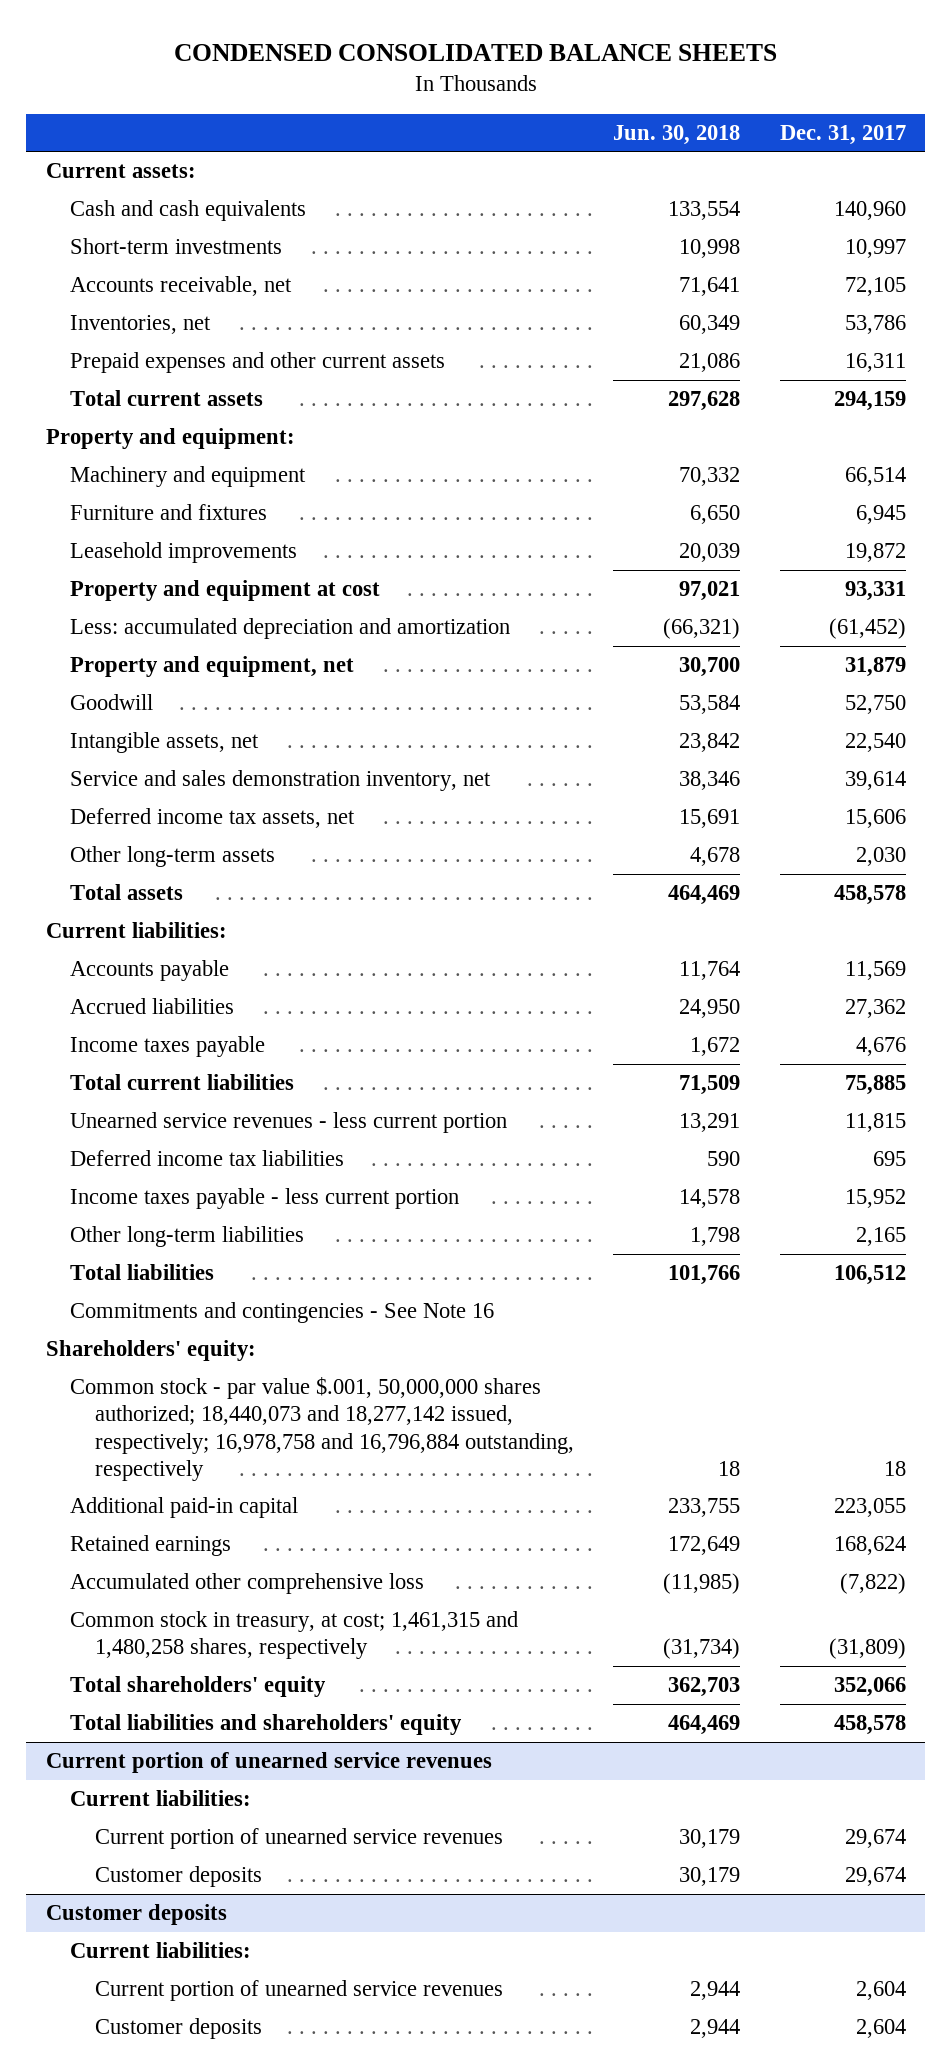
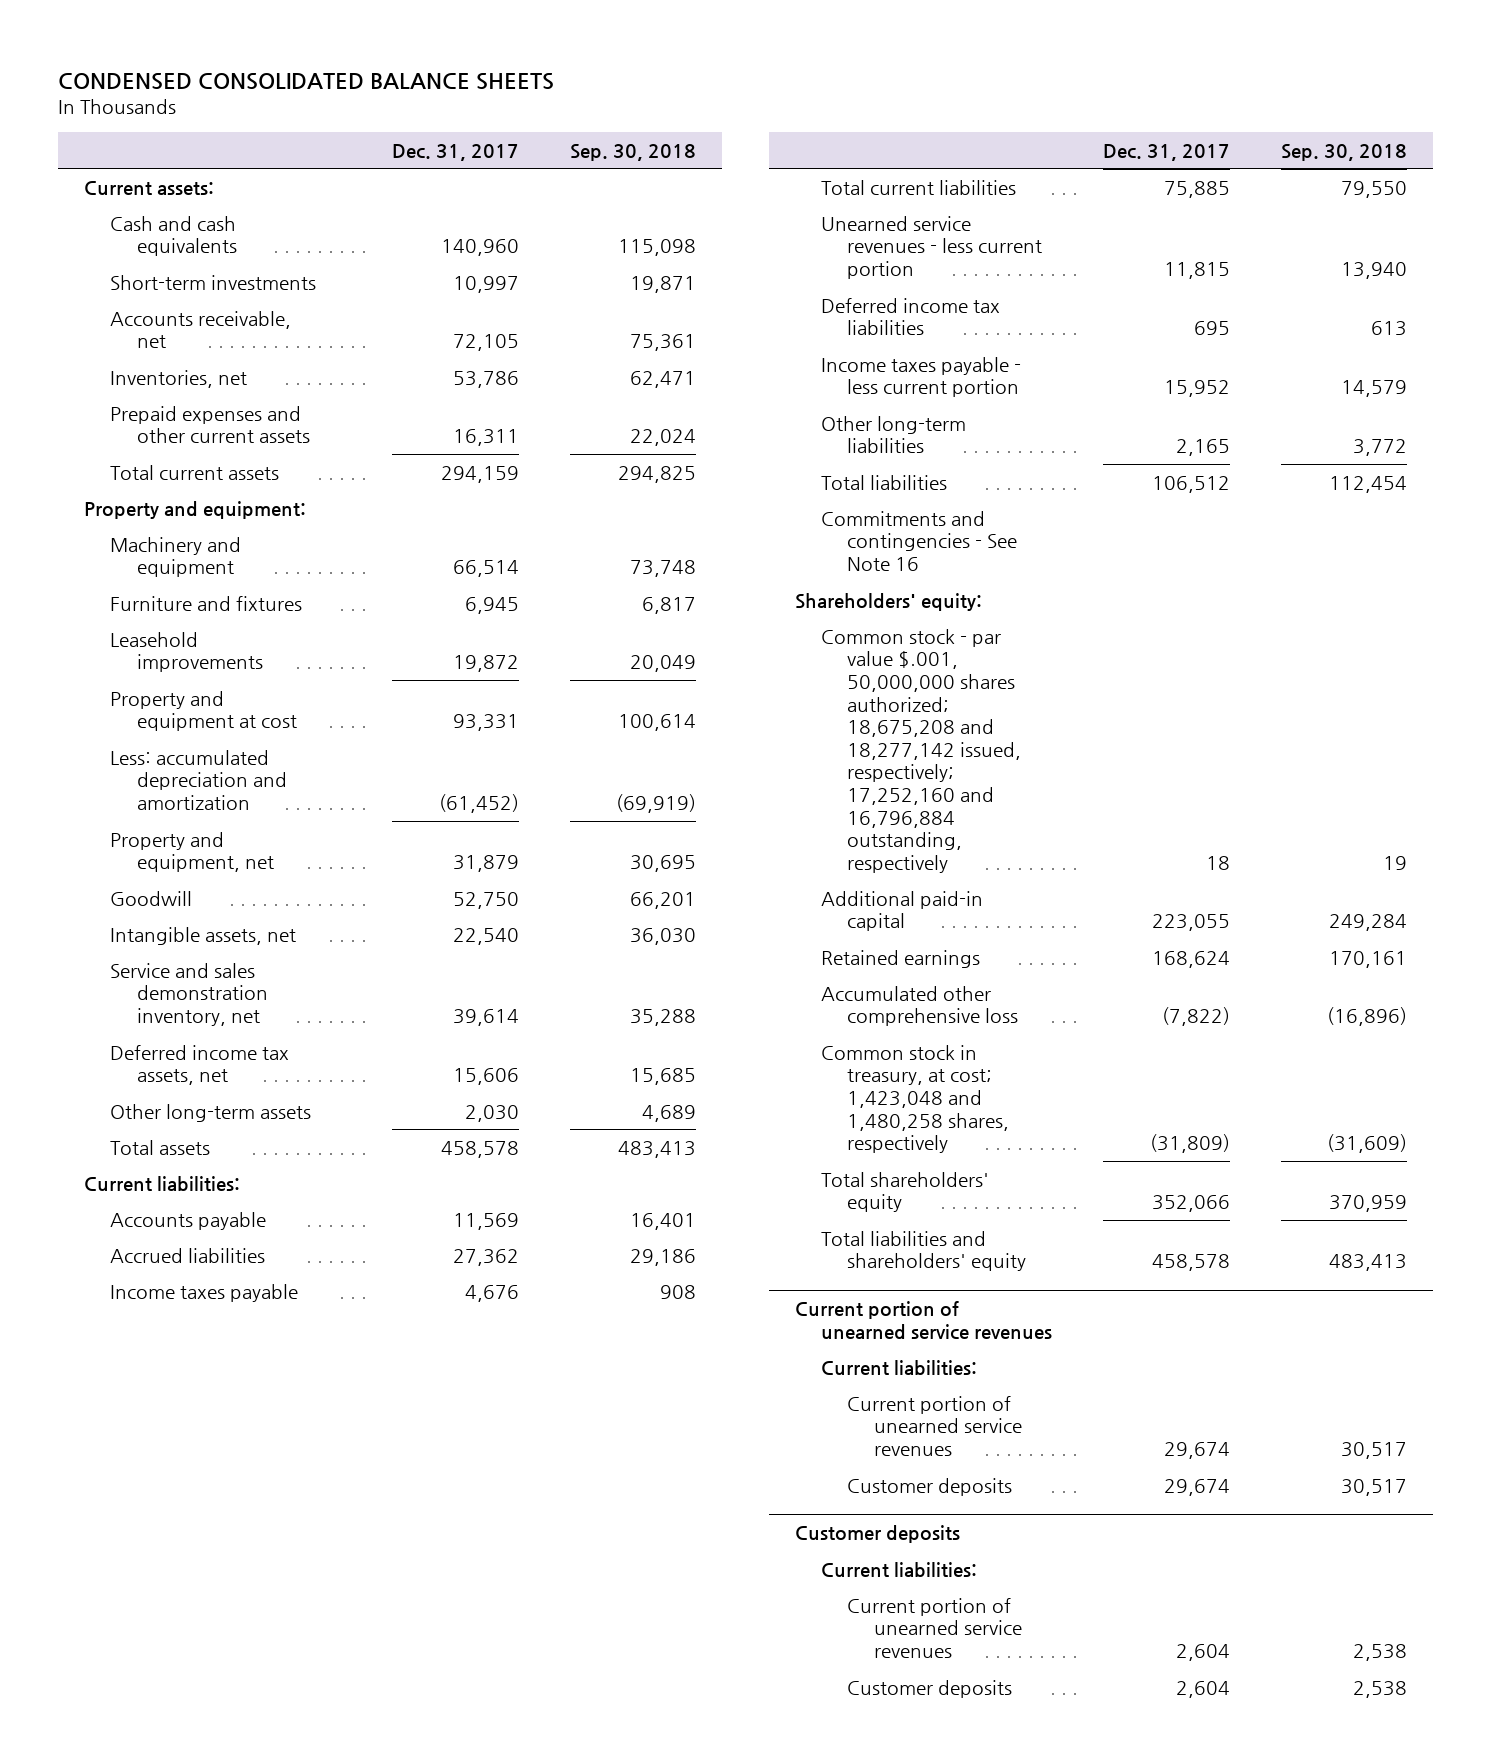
- | Jun. 30, 2018 | Dec. 31, 2017
+ | Dec. 31, 2017 | Sep. 30, 2018
- Common stock - par value $.001, 50,000,000 shares authorized; 18,440,073 and 18,277,142 issued, respectively; 16,978,758 and 16,796,884 outstanding, respectively | 18 | 18
+ Common stock - par value $.001, 50,000,000 shares authorized; 18,675,208 and 18,277,142 issued, respectively; 17,252,160 and 16,796,884 outstanding, respectively | 18 | 19
- Common stock in treasury, at cost; 1,461,315 and 1,480,258 shares, respectively | (31,734) | (31,809)
+ Common stock in treasury, at cost; 1,423,048 and 1,480,258 shares, respectively | (31,809) | (31,609)

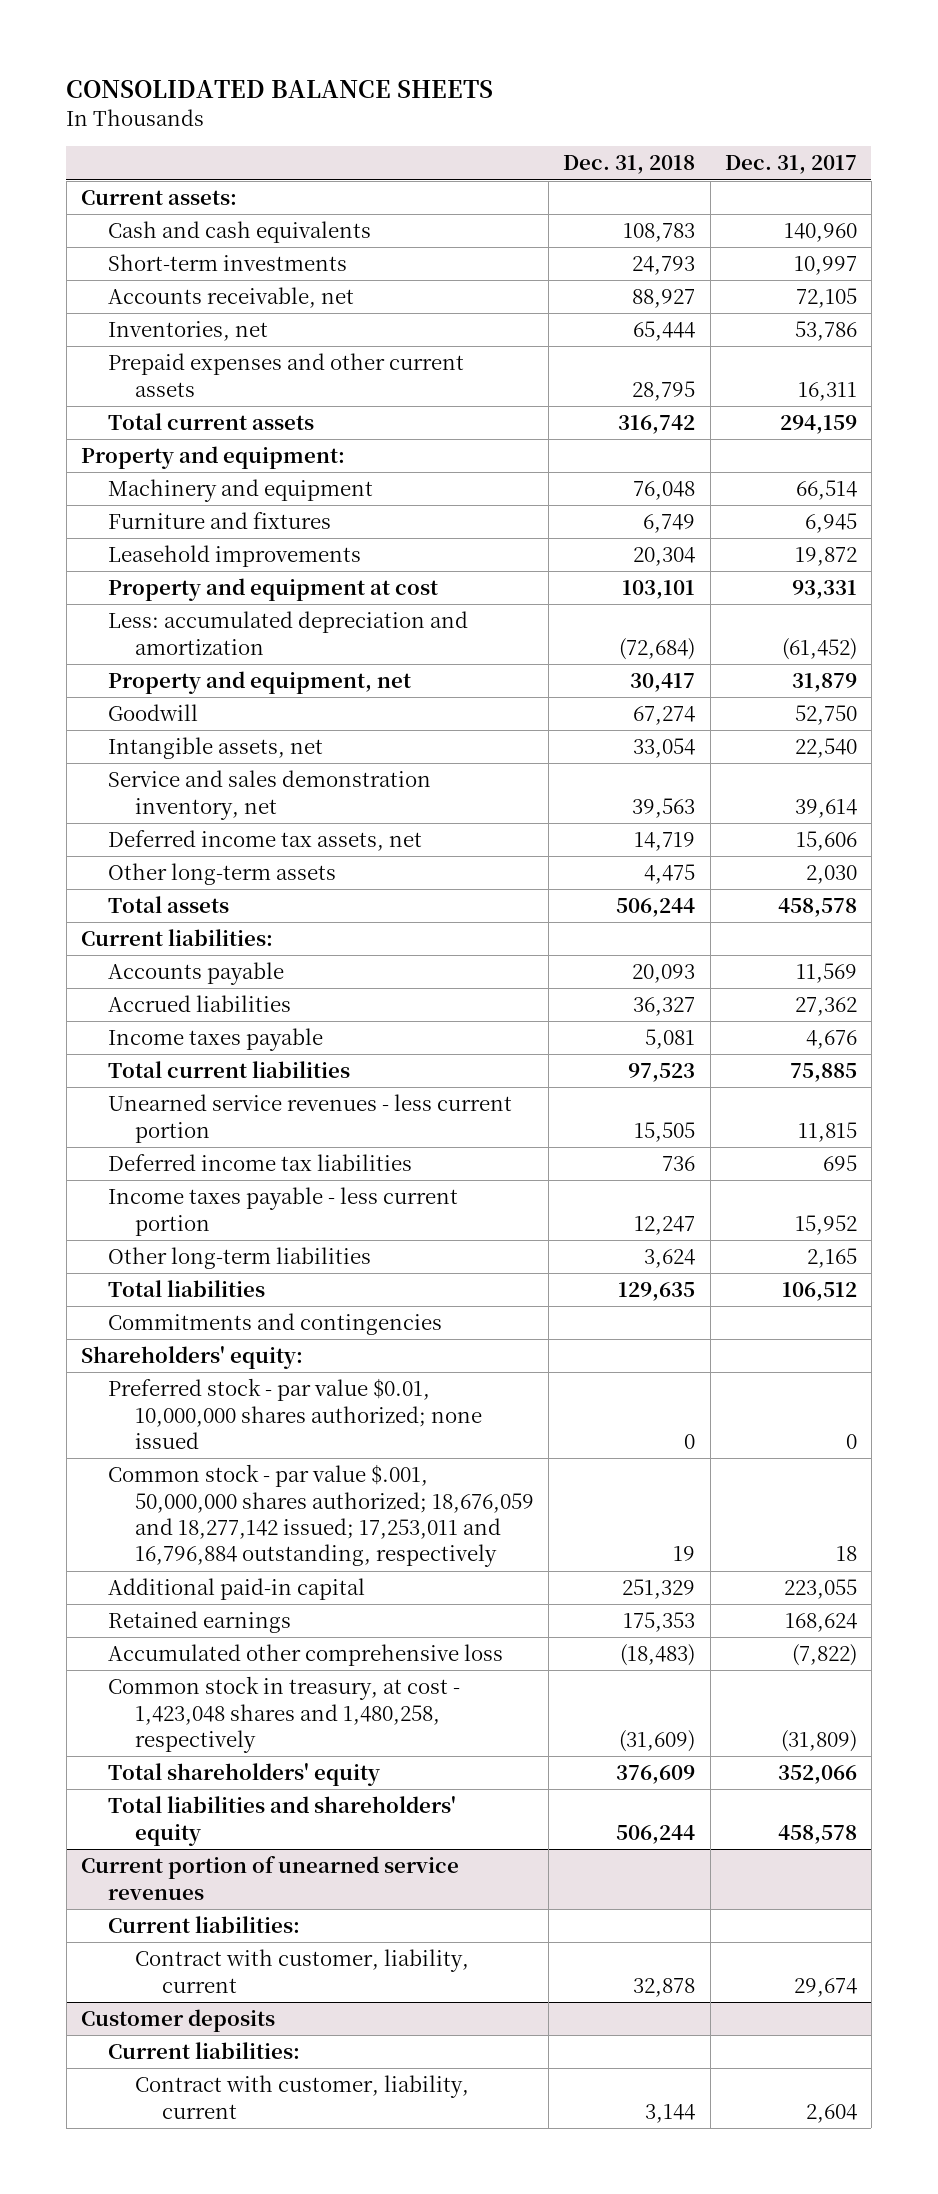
- CONDENSED CONSOLIDATED BALANCE SHEETS
+ CONSOLIDATED BALANCE SHEETS
- | Dec. 31, 2017 | Sep. 30, 2018
+ | Dec. 31, 2018 | Dec. 31, 2017
- Commitments and contingencies - See Note 16
+ Commitments and contingencies
- Common stock - par value $.001, 50,000,000 shares authorized; 18,675,208 and 18,277,142 issued, respectively; 17,252,160 and 16,796,884 outstanding, respectively | 18 | 19
+ Preferred stock - par value $0.01, 10,000,000 shares authorized; none issued | 0 | 0
+ Common stock - par value $.001, 50,000,000 shares authorized; 18,676,059 and 18,277,142 issued; 17,253,011 and 16,796,884 outstanding, respectively | 19 | 18
- Common stock in treasury, at cost; 1,423,048 and 1,480,258 shares, respectively | (31,809) | (31,609)
+ Common stock in treasury, at cost - 1,423,048 shares and 1,480,258, respectively | (31,609) | (31,809)
@ Current portion of unearned service revenues
- Current portion of unearned service revenues | 29,674 | 30,517
- Customer deposits | 29,674 | 30,517
+ Contract with customer, liability, current | 32,878 | 29,674
@ Customer deposits
- Current portion of unearned service revenues | 2,604 | 2,538
- Customer deposits | 2,604 | 2,538
+ Contract with customer, liability, current | 3,144 | 2,604

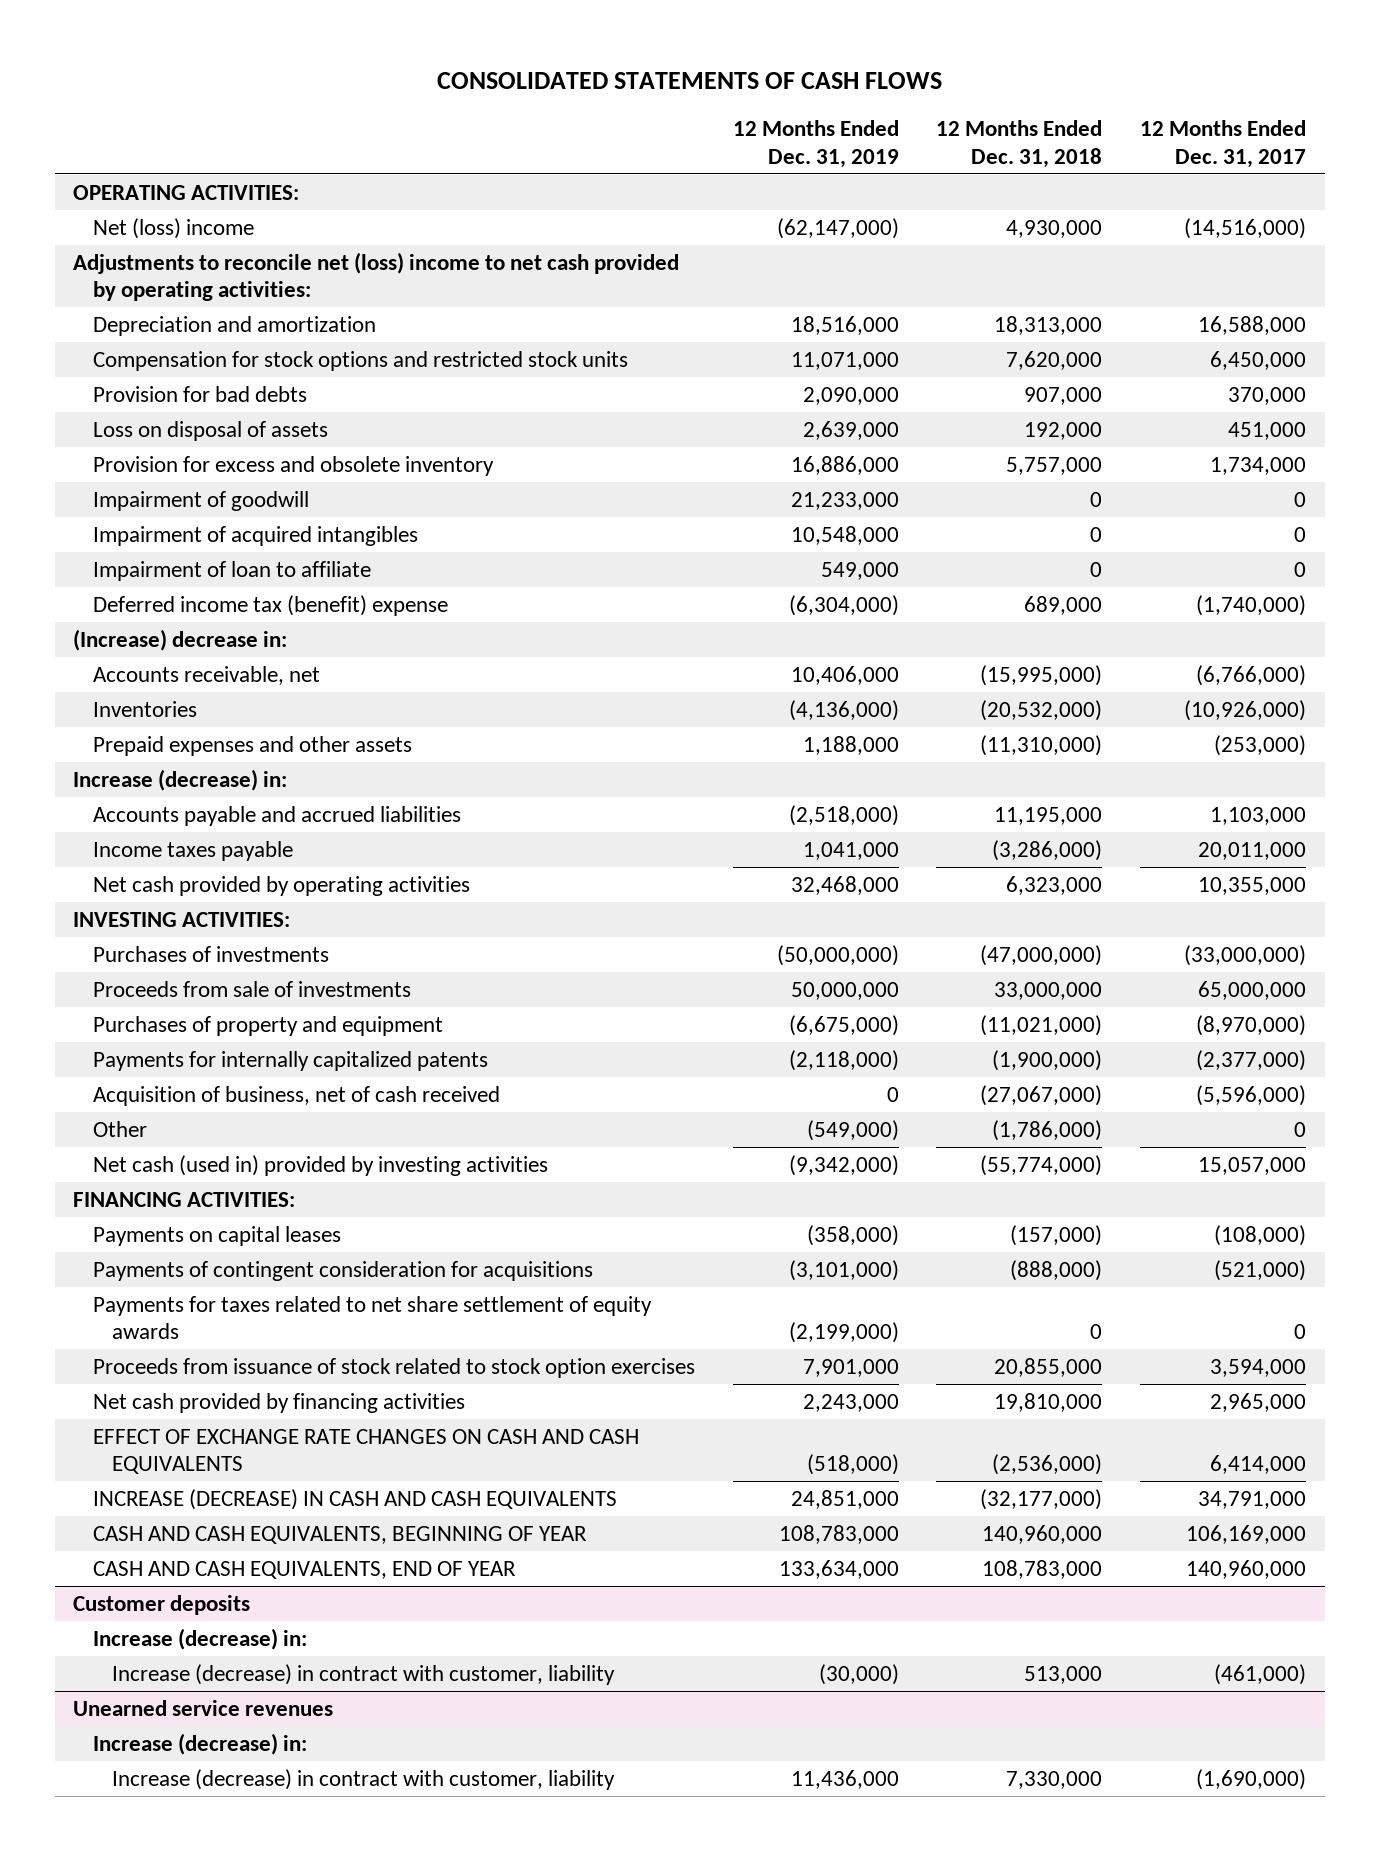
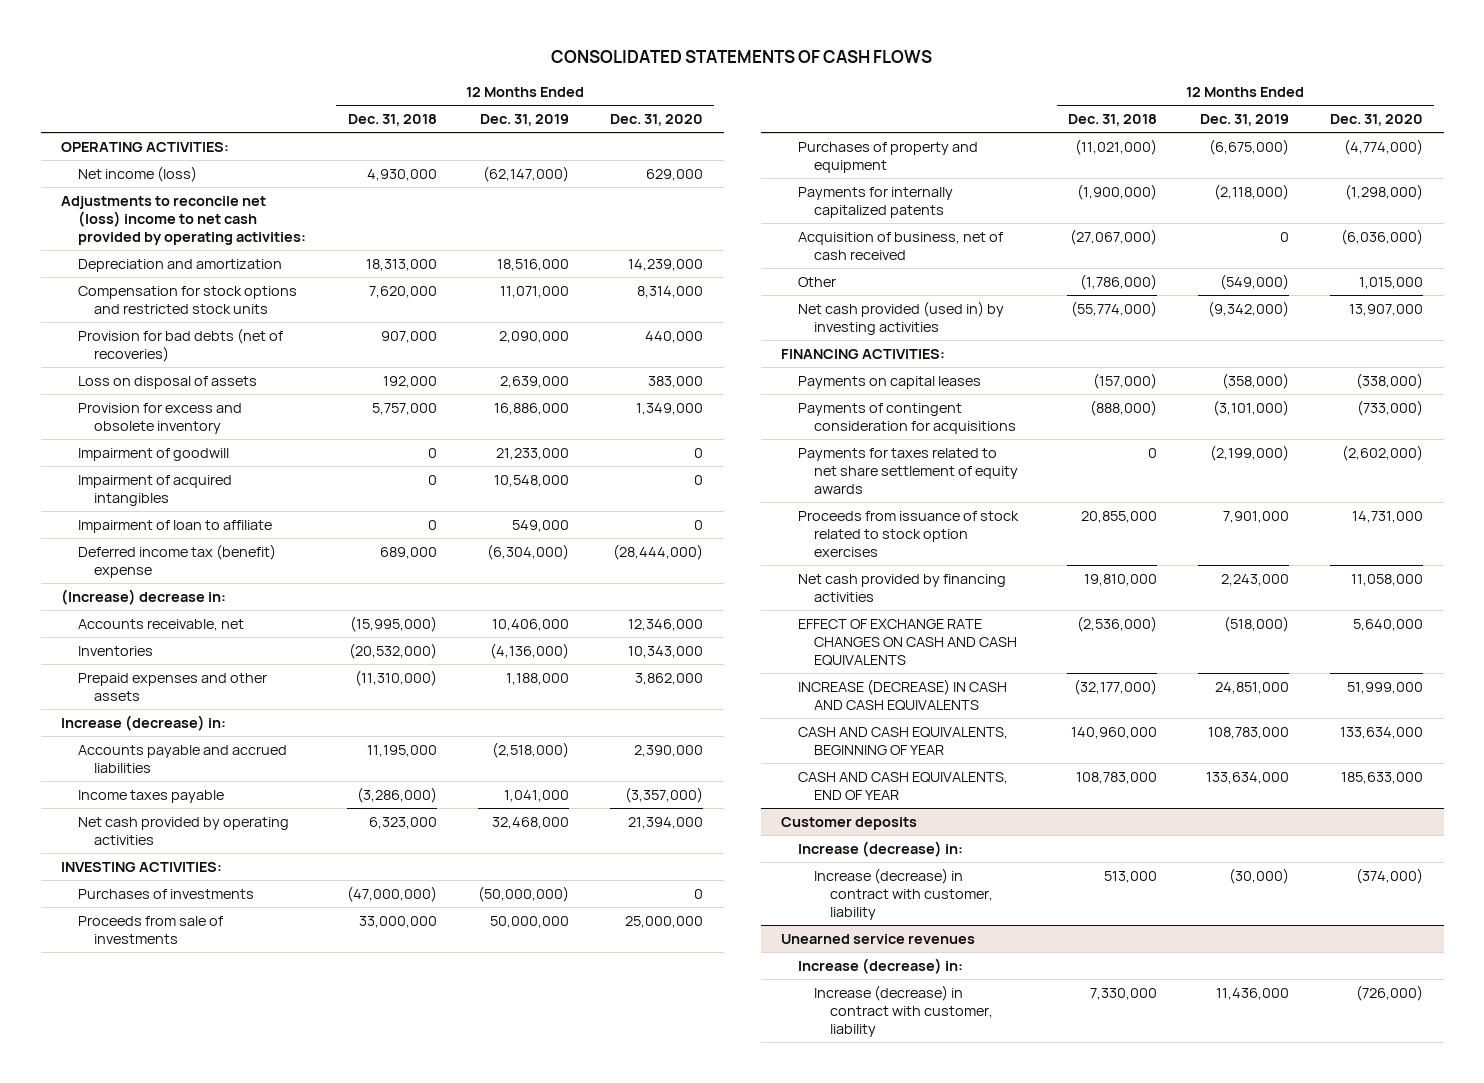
- | 12 Months Ended Dec. 31, 2019 | 12 Months Ended Dec. 31, 2018 | 12 Months Ended Dec. 31, 2017
+ | 12 Months Ended Dec. 31, 2018 | 12 Months Ended Dec. 31, 2019 | 12 Months Ended Dec. 31, 2020
- Net (loss) income | (62,147,000) | 4,930,000 | (14,516,000)
+ Net income (loss) | 4,930,000 | (62,147,000) | 629,000
- Provision for bad debts | 2,090,000 | 907,000 | 370,000
+ Provision for bad debts (net of recoveries) | 907,000 | 2,090,000 | 440,000
- Net cash (used in) provided by investing activities | (9,342,000) | (55,774,000) | 15,057,000
+ Net cash provided (used in) by investing activities | (55,774,000) | (9,342,000) | 13,907,000

